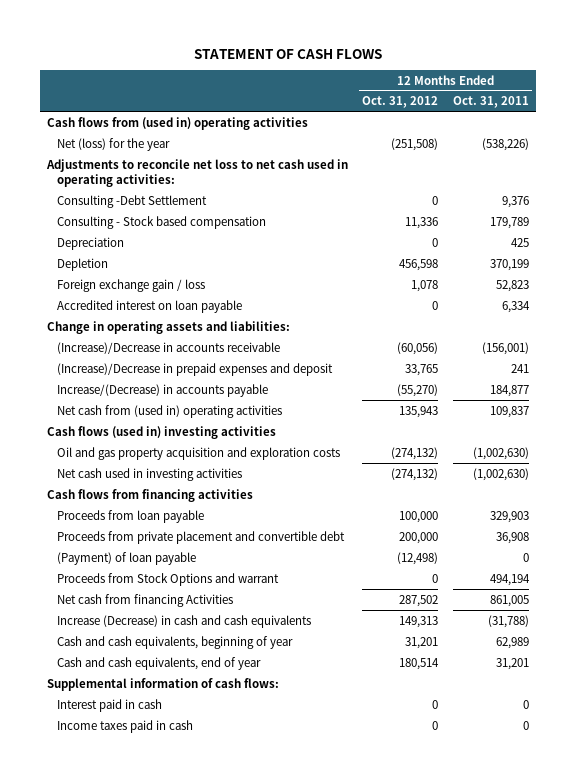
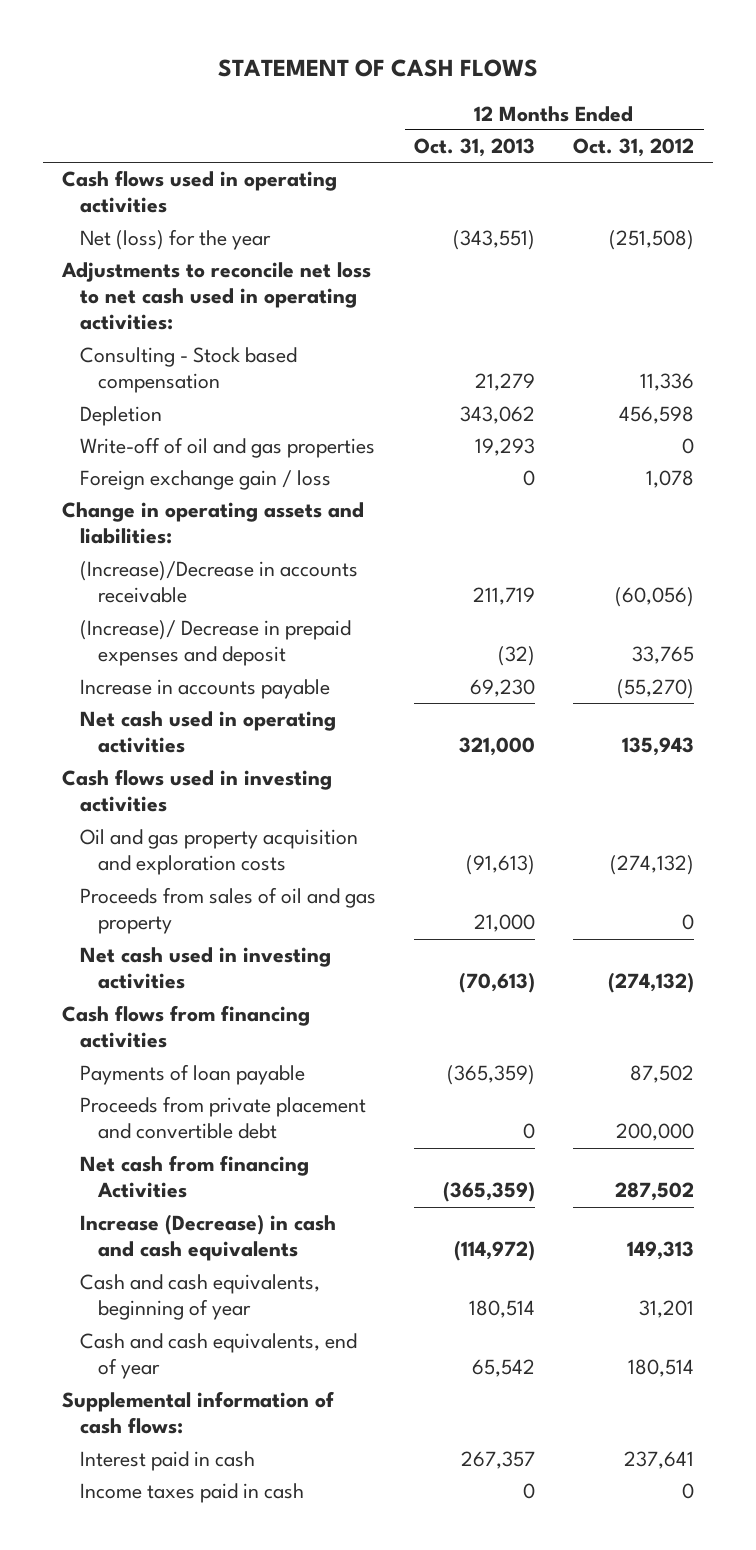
- | 12 Months Ended Oct. 31, 2012 | 12 Months Ended Oct. 31, 2011
+ | 12 Months Ended Oct. 31, 2013 | 12 Months Ended Oct. 31, 2012
- Cash flows from (used in) operating activities
+ Cash flows used in operating activities
- Consulting -Debt Settlement | 0 | 9,376
- Depreciation | 0 | 425
+ Write-off of oil and gas properties | 19,293 | 0
- Accredited interest on loan payable | 0 | 6,334
- (Increase)/Decrease in prepaid expenses and deposit | 33,765 | 241
- Increase/(Decrease) in accounts payable | (55,270) | 184,877
- Net cash from (used in) operating activities | 135,943 | 109,837
- Cash flows (used in) investing activities
+ (Increase)/ Decrease in prepaid expenses and deposit | (32) | 33,765
+ Increase in accounts payable | 69,230 | (55,270)
+ Net cash used in operating activities | 321,000 | 135,943
+ Cash flows used in investing activities
+ Proceeds from sales of oil and gas property | 21,000 | 0
- Proceeds from loan payable | 100,000 | 329,903
+ Payments of loan payable | (365,359) | 87,502
- (Payment) of loan payable | (12,498) | 0
- Proceeds from Stock Options and warrant | 0 | 494,194
- Interest paid in cash | 0 | 0
+ Interest paid in cash | 267,357 | 237,641

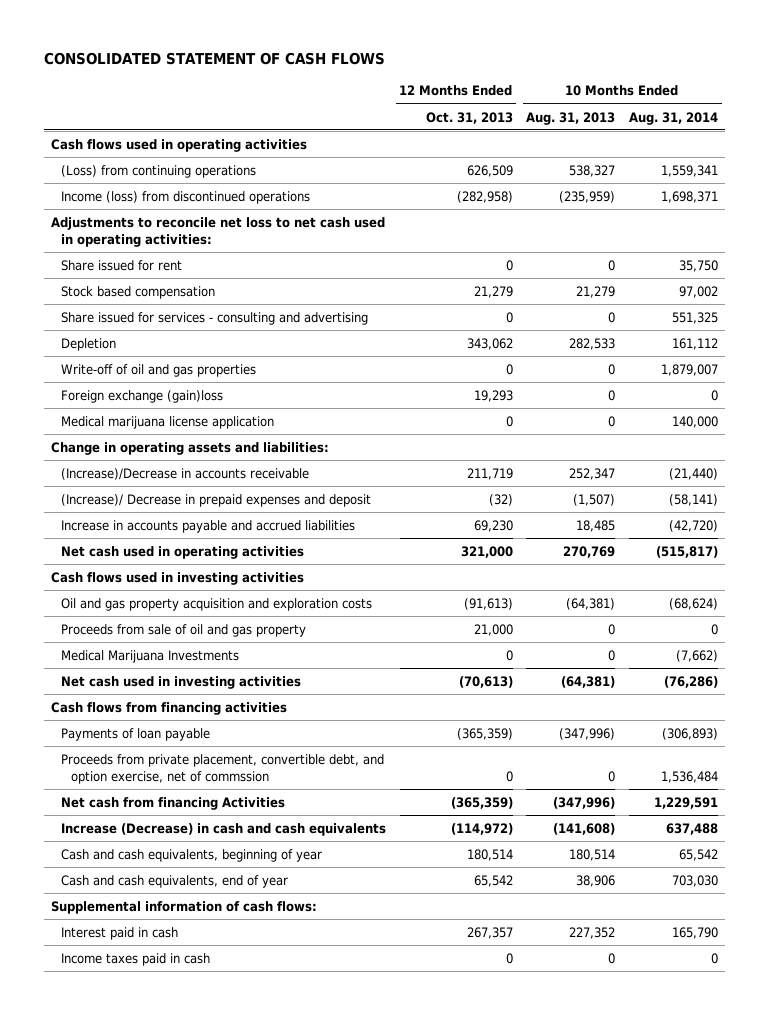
- STATEMENT OF CASH FLOWS
+ CONSOLIDATED STATEMENT OF CASH FLOWS
- | 12 Months Ended Oct. 31, 2013 | 12 Months Ended Oct. 31, 2012
+ | 12 Months Ended Oct. 31, 2013 | 10 Months Ended Aug. 31, 2013 | 10 Months Ended Aug. 31, 2014
- Net (loss) for the year | (343,551) | (251,508)
+ (Loss) from continuing operations | 626,509 | 538,327 | 1,559,341
+ Income (loss) from discontinued operations | (282,958) | (235,959) | 1,698,371
- Consulting - Stock based compensation | 21,279 | 11,336
+ Share issued for rent | 0 | 0 | 35,750
+ Stock based compensation | 21,279 | 21,279 | 97,002
+ Share issued for services - consulting and advertising | 0 | 0 | 551,325
- Write-off of oil and gas properties | 19,293 | 0
- Foreign exchange gain / loss | 0 | 1,078
+ Write-off of oil and gas properties | 0 | 0 | 1,879,007
+ Foreign exchange (gain)loss | 19,293 | 0 | 0
+ Medical marijuana license application | 0 | 0 | 140,000
- Increase in accounts payable | 69,230 | (55,270)
+ Increase in accounts payable and accrued liabilities | 69,230 | 18,485 | (42,720)
- Proceeds from sales of oil and gas property | 21,000 | 0
+ Proceeds from sale of oil and gas property | 21,000 | 0 | 0
+ Medical Marijuana Investments | 0 | 0 | (7,662)
- Proceeds from private placement and convertible debt | 0 | 200,000
+ Proceeds from private placement, convertible debt, and option exercise, net of commssion | 0 | 0 | 1,536,484

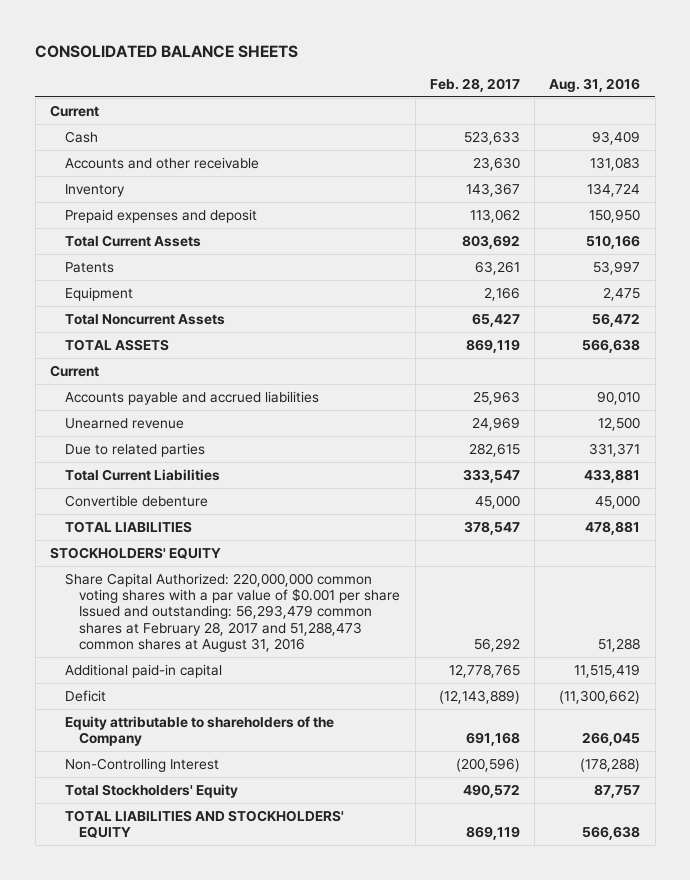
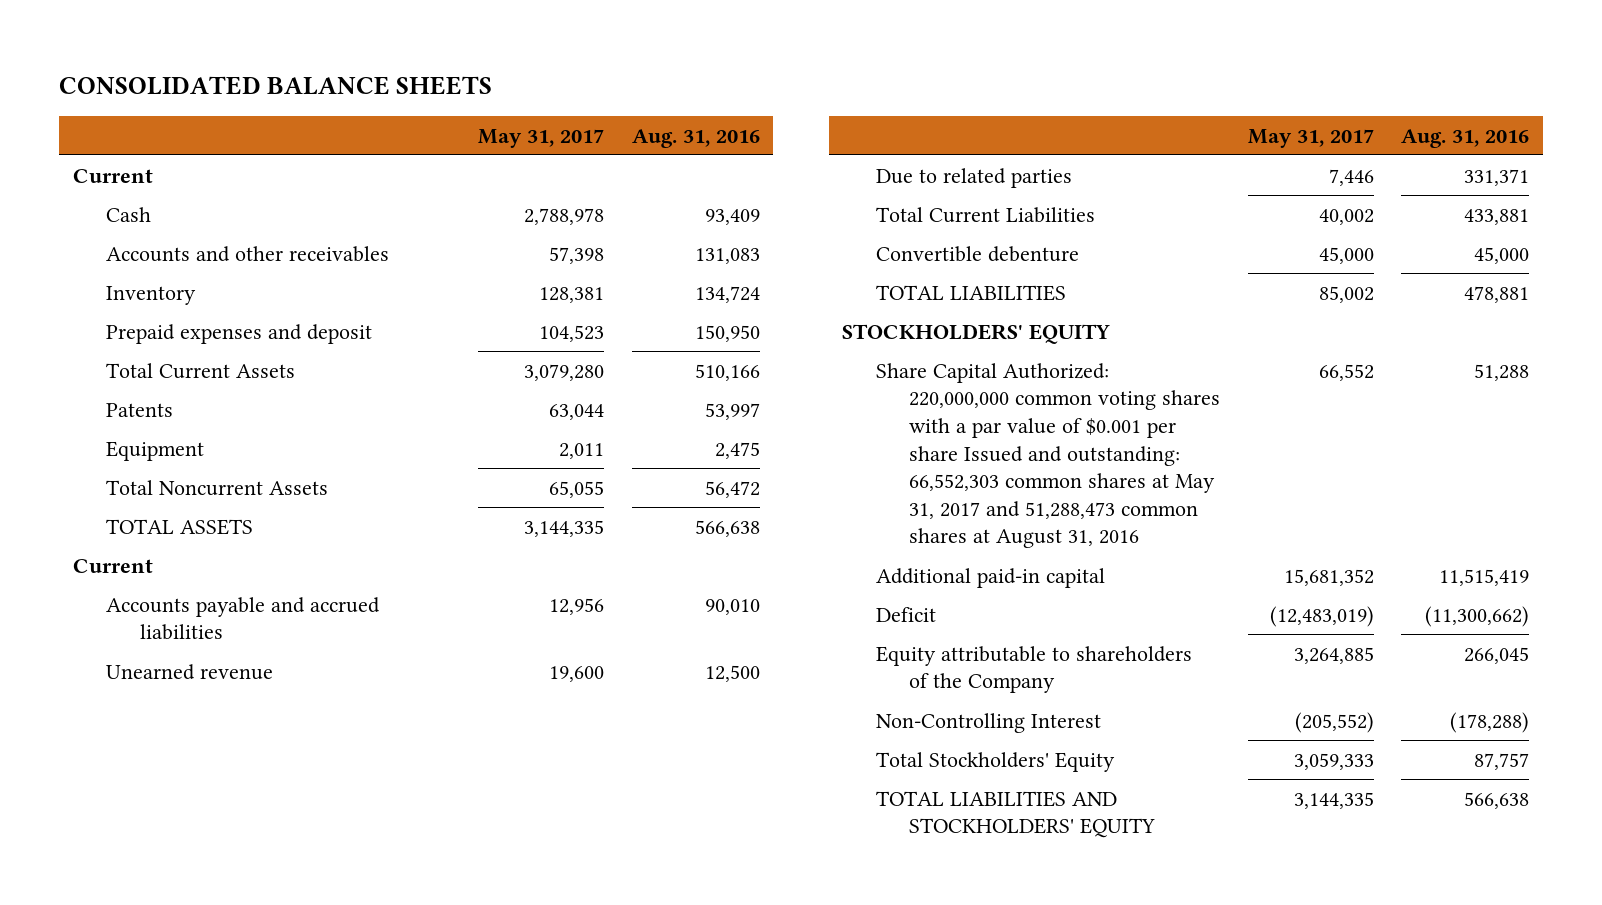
- | Feb. 28, 2017 | Aug. 31, 2016
+ | May 31, 2017 | Aug. 31, 2016
- Accounts and other receivable | 23,630 | 131,083
+ Accounts and other receivables | 57,398 | 131,083
- Share Capital Authorized: 220,000,000 common voting shares with a par value of $0.001 per share Issued and outstanding: 56,293,479 common shares at February 28, 2017 and 51,288,473 common shares at August 31, 2016 | 56,292 | 51,288
+ Share Capital Authorized: 220,000,000 common voting shares with a par value of $0.001 per share Issued and outstanding: 66,552,303 common shares at May 31, 2017 and 51,288,473 common shares at August 31, 2016 | 66,552 | 51,288

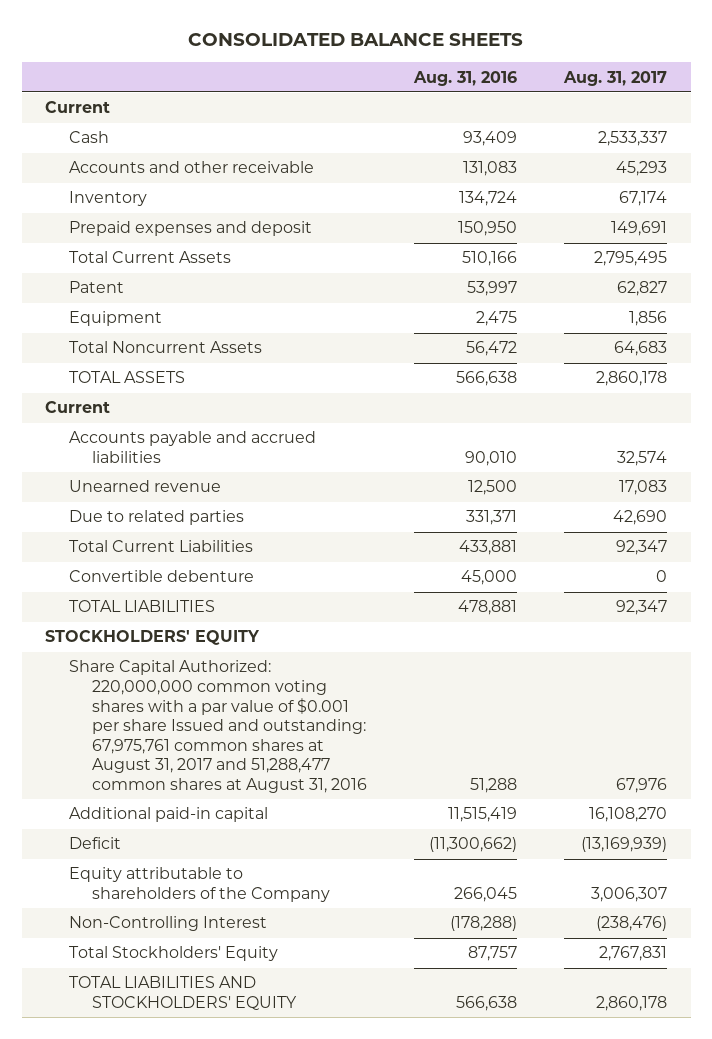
- | May 31, 2017 | Aug. 31, 2016
+ | Aug. 31, 2016 | Aug. 31, 2017
- Accounts and other receivables | 57,398 | 131,083
+ Accounts and other receivable | 131,083 | 45,293
- Patents | 63,044 | 53,997
+ Patent | 53,997 | 62,827
- Share Capital Authorized: 220,000,000 common voting shares with a par value of $0.001 per share Issued and outstanding: 66,552,303 common shares at May 31, 2017 and 51,288,473 common shares at August 31, 2016 | 66,552 | 51,288
+ Share Capital Authorized: 220,000,000 common voting shares with a par value of $0.001 per share Issued and outstanding: 67,975,761 common shares at August 31, 2017 and 51,288,477 common shares at August 31, 2016 | 51,288 | 67,976

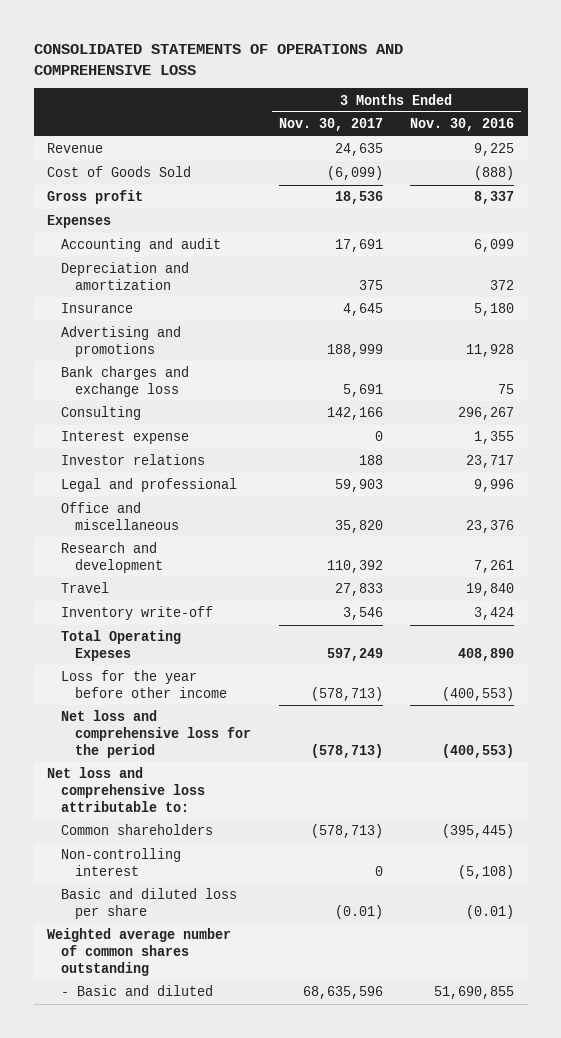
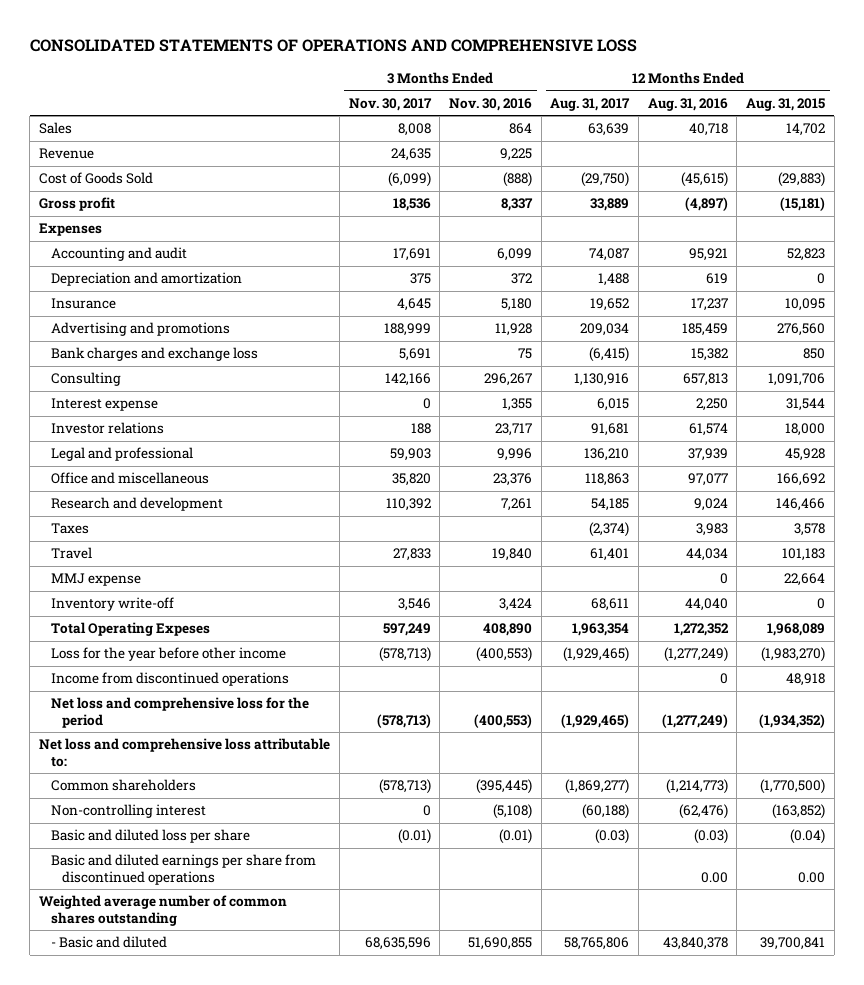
- | 3 Months Ended Nov. 30, 2017 | 3 Months Ended Nov. 30, 2016
+ | 3 Months Ended Nov. 30, 2017 | 3 Months Ended Nov. 30, 2016 | 12 Months Ended Aug. 31, 2017 | 12 Months Ended Aug. 31, 2016 | 12 Months Ended Aug. 31, 2015
+ Sales | 8,008 | 864 | 63,639 | 40,718 | 14,702
+ Taxes | | | (2,374) | 3,983 | 3,578
+ MMJ expense | | | | 0 | 22,664
+ Income from discontinued operations | | | | 0 | 48,918
+ Basic and diluted earnings per share from discontinued operations | | | | 0.00 | 0.00

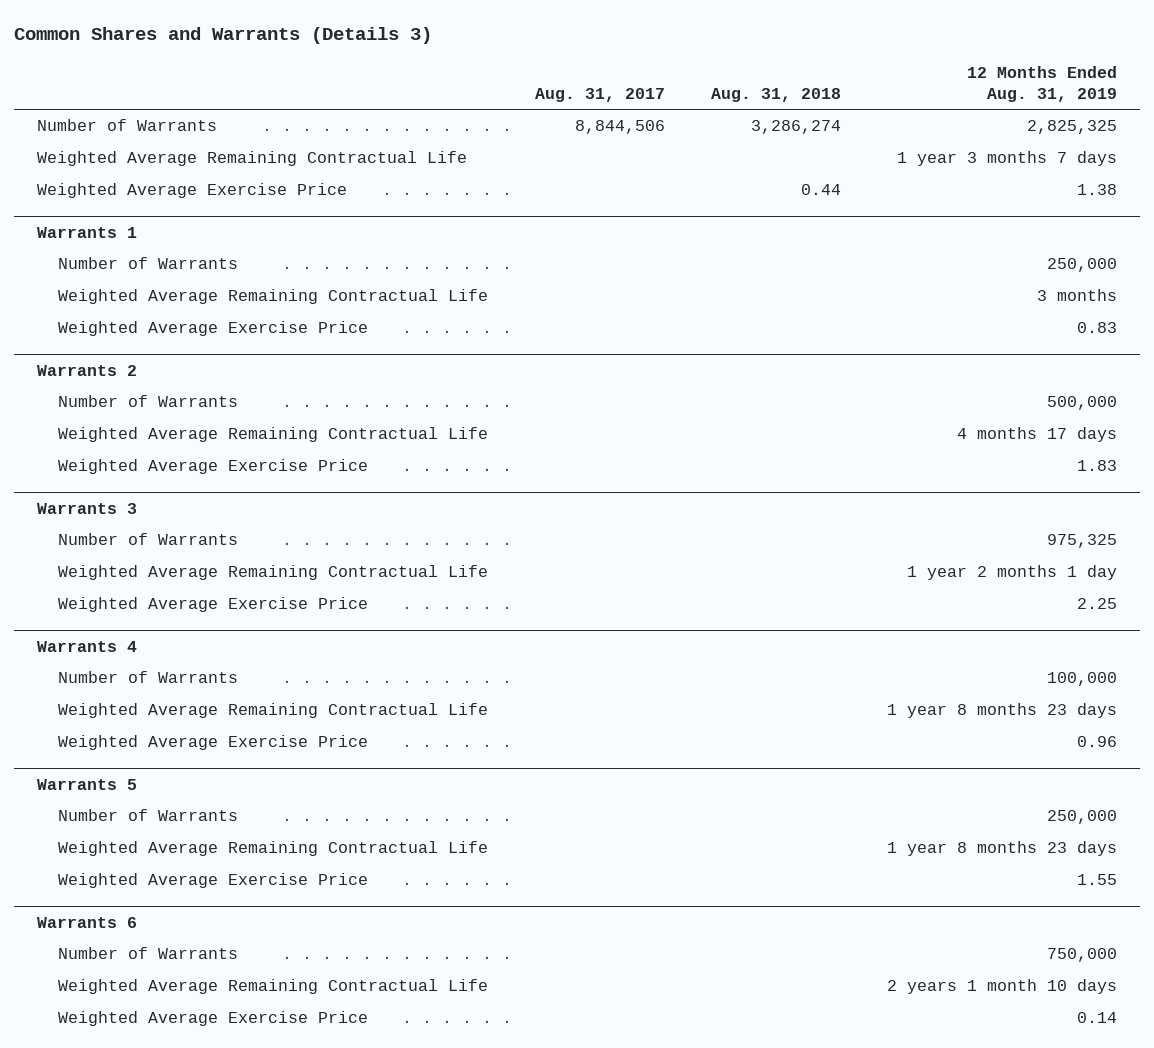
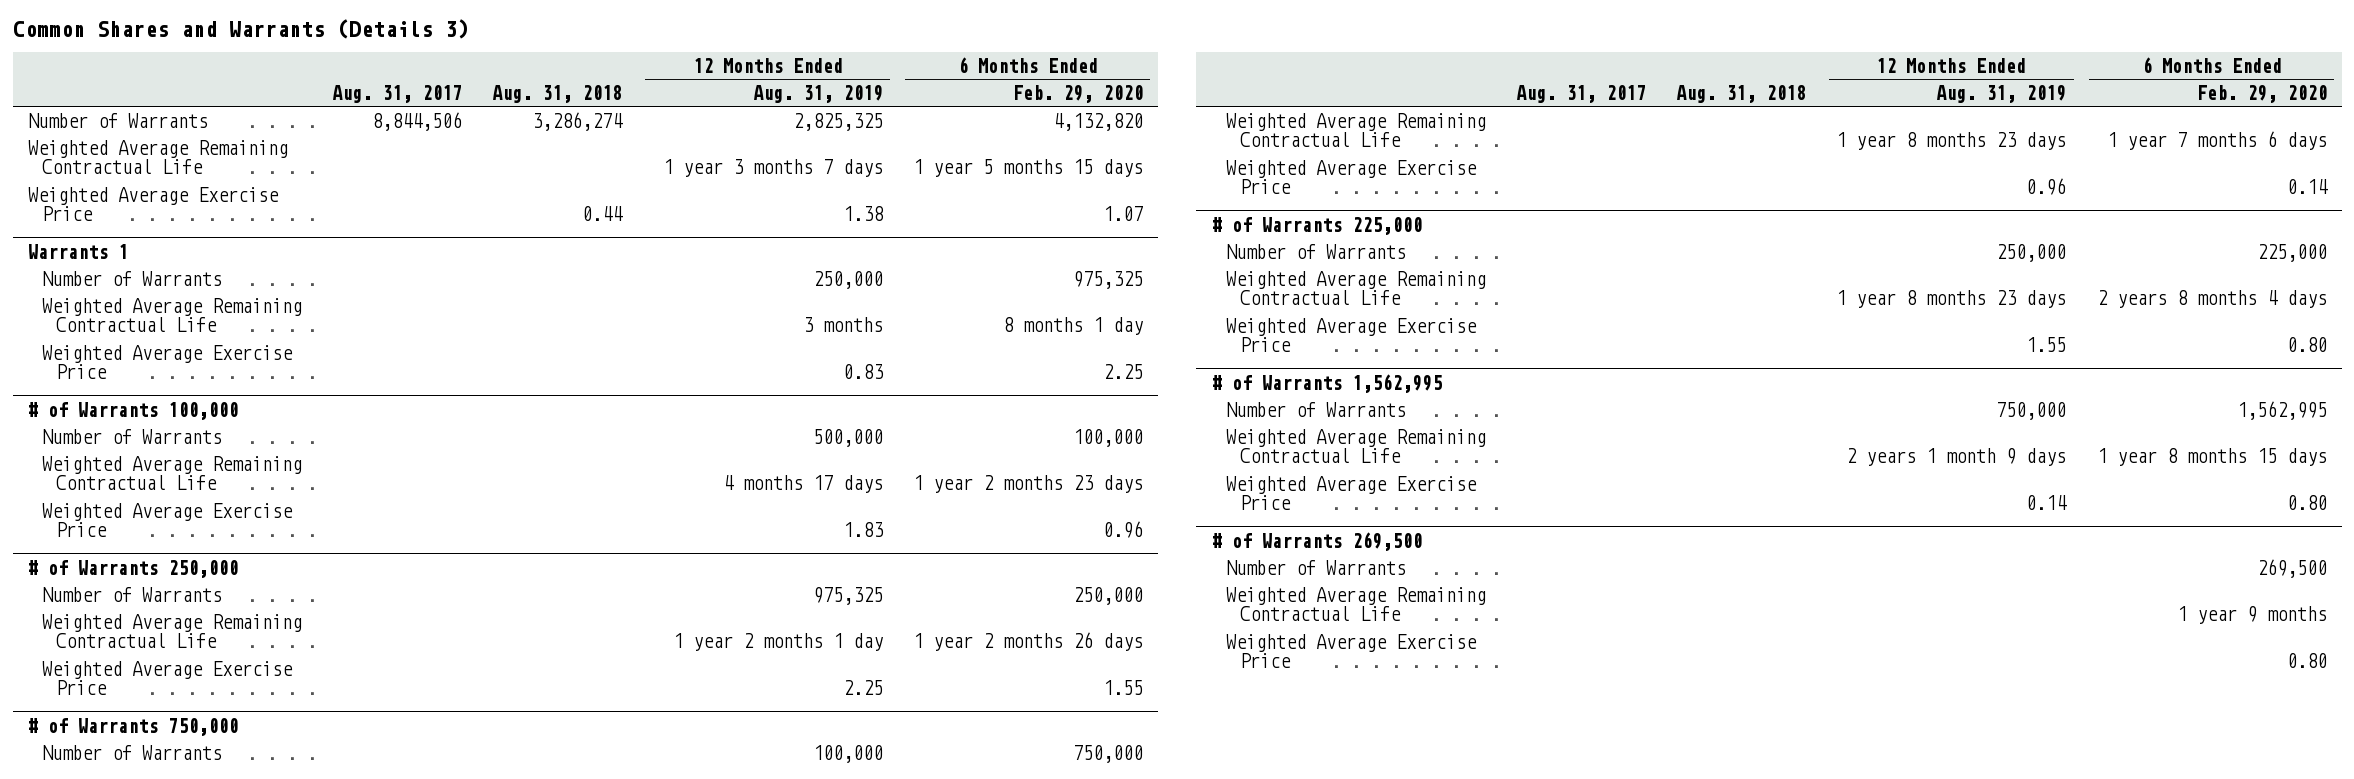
- | Aug. 31, 2017 | Aug. 31, 2018 | 12 Months Ended Aug. 31, 2019
+ | Aug. 31, 2017 | Aug. 31, 2018 | 12 Months Ended Aug. 31, 2019 | 6 Months Ended Feb. 29, 2020
- Warrants 2
+ # of Warrants 100,000
- Warrants 3
+ # of Warrants 250,000
- Warrants 4
+ # of Warrants 750,000
- Warrants 5
+ # of Warrants 225,000
- Warrants 6
+ # of Warrants 1,562,995
- Weighted Average Remaining Contractual Life | | | 2 years 1 month 10 days
+ Weighted Average Remaining Contractual Life | | | 2 years 1 month 9 days | 1 year 8 months 15 days
+ # of Warrants 269,500
+ Number of Warrants | | | | 269,500
+ Weighted Average Remaining Contractual Life | | | | 1 year 9 months
+ Weighted Average Exercise Price | | | | 0.80

